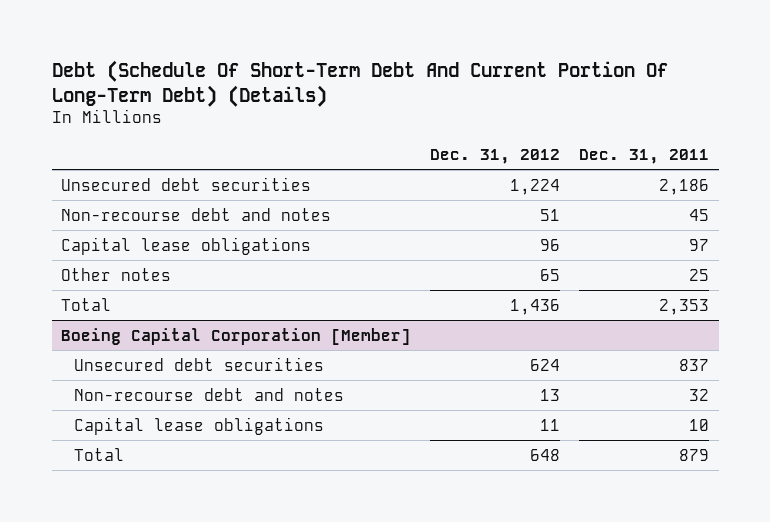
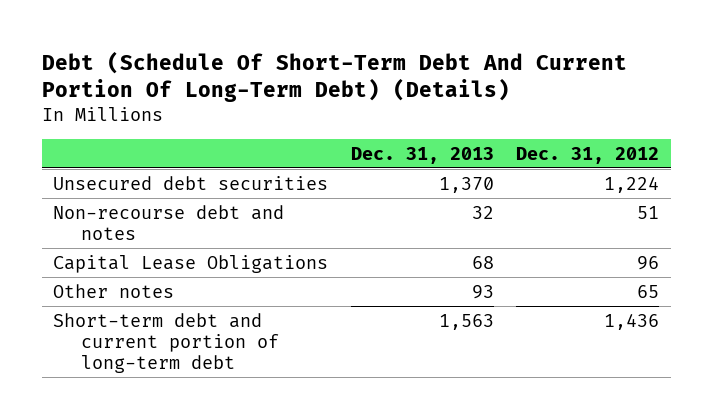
- | Dec. 31, 2012 | Dec. 31, 2011
+ | Dec. 31, 2013 | Dec. 31, 2012
- Capital lease obligations | 96 | 97
+ Capital Lease Obligations | 68 | 96
- Total | 1,436 | 2,353
- Boeing Capital Corporation [Member]
- Unsecured debt securities | 624 | 837
- Non-recourse debt and notes | 13 | 32
- Capital lease obligations | 11 | 10
- Total | 648 | 879
+ Short-term debt and current portion of long-term debt | 1,563 | 1,436

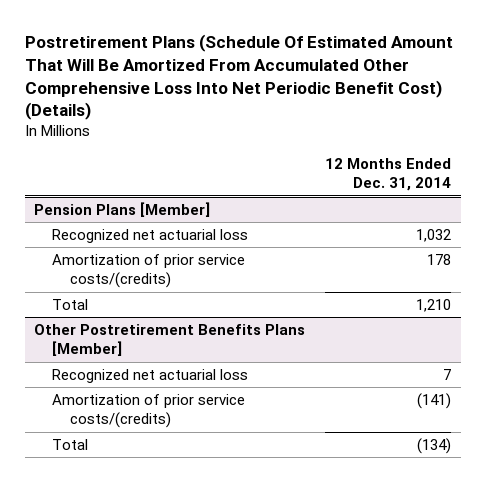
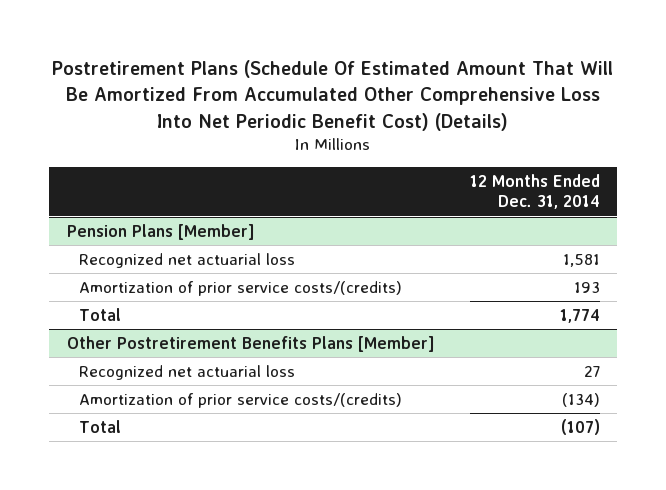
@ Pension Plans [Member]
- Recognized net actuarial loss | 1,032
- Amortization of prior service costs/(credits) | 178
- Total | 1,210
+ Recognized net actuarial loss | 1,581
+ Amortization of prior service costs/(credits) | 193
+ Total | 1,774
@ Other Postretirement Benefits Plans [Member]
- Recognized net actuarial loss | 7
- Amortization of prior service costs/(credits) | (141)
- Total | (134)
+ Recognized net actuarial loss | 27
+ Amortization of prior service costs/(credits) | (134)
+ Total | (107)

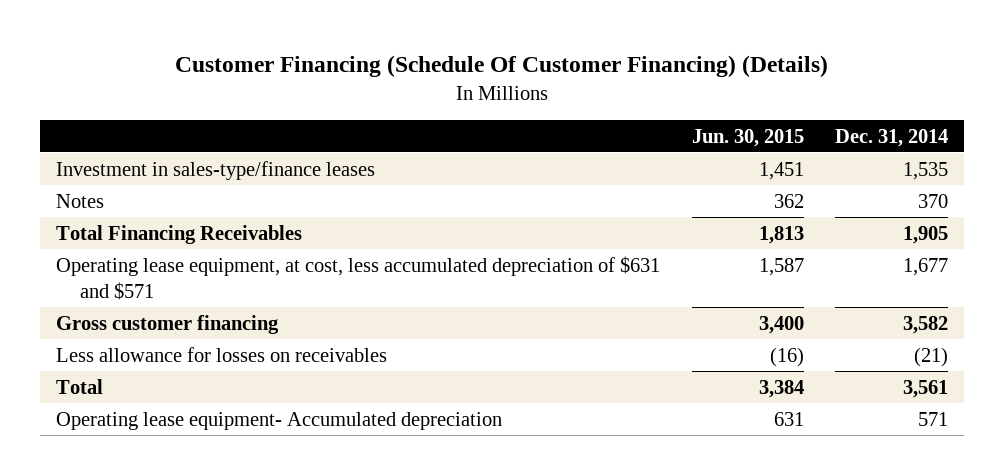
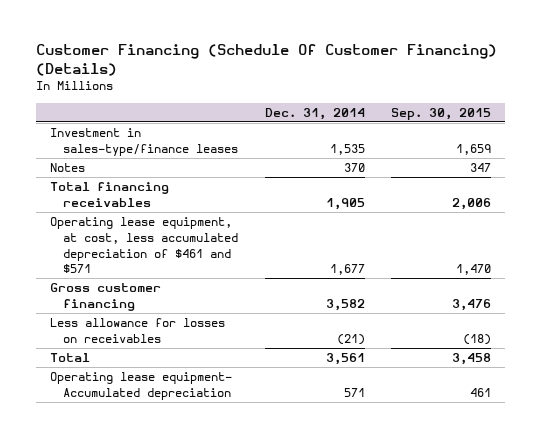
- | Jun. 30, 2015 | Dec. 31, 2014
+ | Dec. 31, 2014 | Sep. 30, 2015
- Total Financing Receivables | 1,813 | 1,905
- Operating lease equipment, at cost, less accumulated depreciation of $631 and $571 | 1,587 | 1,677
+ Total financing receivables | 1,905 | 2,006
+ Operating lease equipment, at cost, less accumulated depreciation of $461 and $571 | 1,677 | 1,470

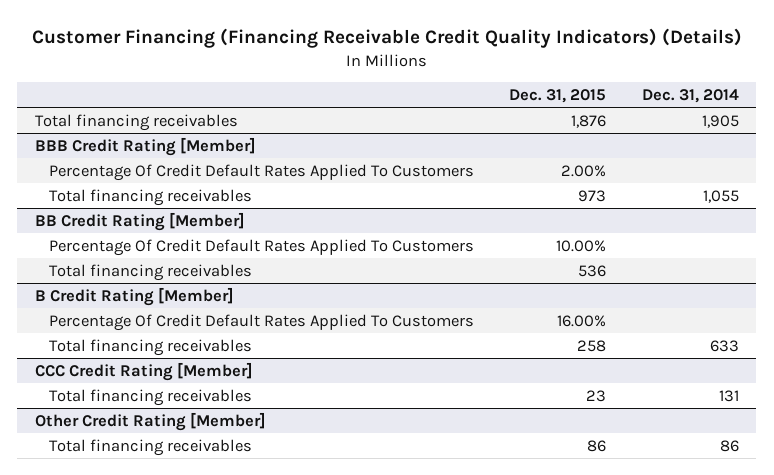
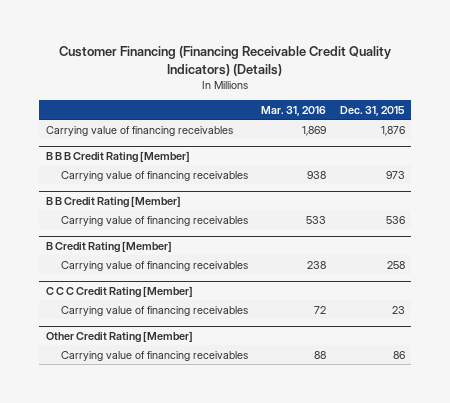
- | Dec. 31, 2015 | Dec. 31, 2014
+ | Mar. 31, 2016 | Dec. 31, 2015
- Total financing receivables | 1,876 | 1,905
- BBB Credit Rating [Member]
- Percentage Of Credit Default Rates Applied To Customers | 2.00% |
- Total financing receivables | 973 | 1,055
- BB Credit Rating [Member]
- Percentage Of Credit Default Rates Applied To Customers | 10.00% |
- Total financing receivables | 536 |
+ Carrying value of financing receivables | 1,869 | 1,876
+ B B B Credit Rating [Member]
+ Carrying value of financing receivables | 938 | 973
+ B B Credit Rating [Member]
+ Carrying value of financing receivables | 533 | 536
@ B Credit Rating [Member]
- Percentage Of Credit Default Rates Applied To Customers | 16.00% |
- Total financing receivables | 258 | 633
- CCC Credit Rating [Member]
- Total financing receivables | 23 | 131
@ B Credit Rating [Member]
+ Carrying value of financing receivables | 238 | 258
+ C C C Credit Rating [Member]
+ Carrying value of financing receivables | 72 | 23
@ Other Credit Rating [Member]
- Total financing receivables | 86 | 86
+ Carrying value of financing receivables | 88 | 86

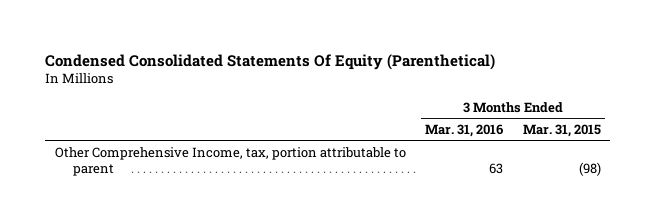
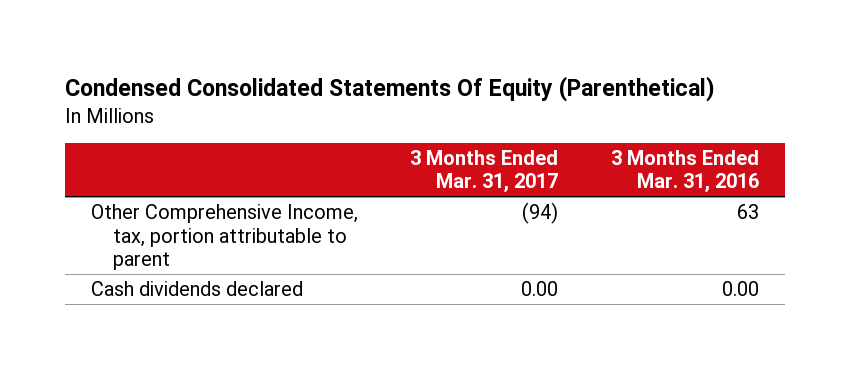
- | 3 Months Ended Mar. 31, 2016 | 3 Months Ended Mar. 31, 2015
+ | 3 Months Ended Mar. 31, 2017 | 3 Months Ended Mar. 31, 2016
+ Cash dividends declared | 0.00 | 0.00

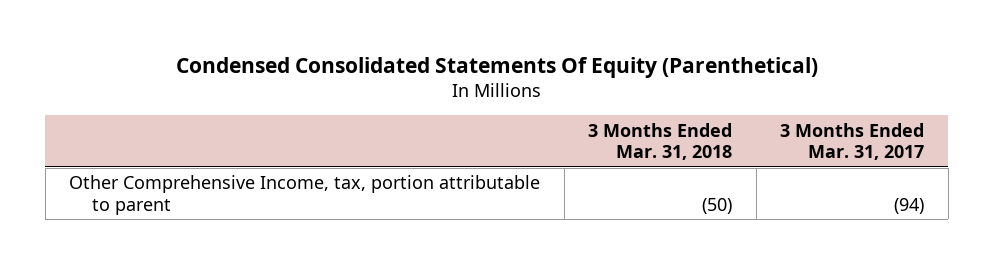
- | 3 Months Ended Mar. 31, 2017 | 3 Months Ended Mar. 31, 2016
+ | 3 Months Ended Mar. 31, 2018 | 3 Months Ended Mar. 31, 2017
- Cash dividends declared | 0.00 | 0.00

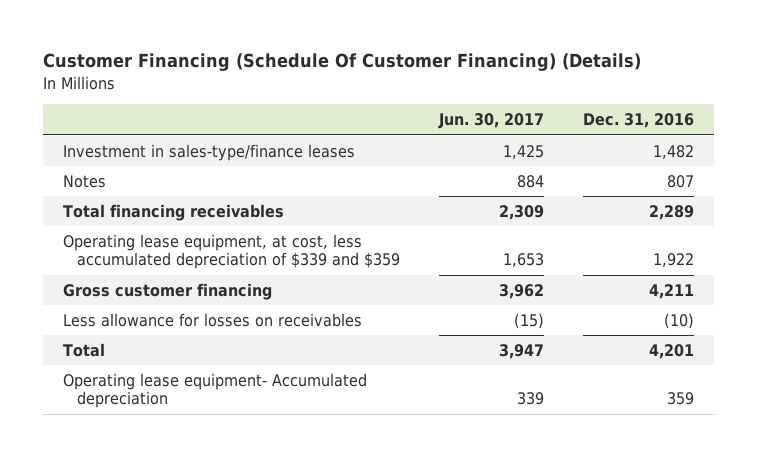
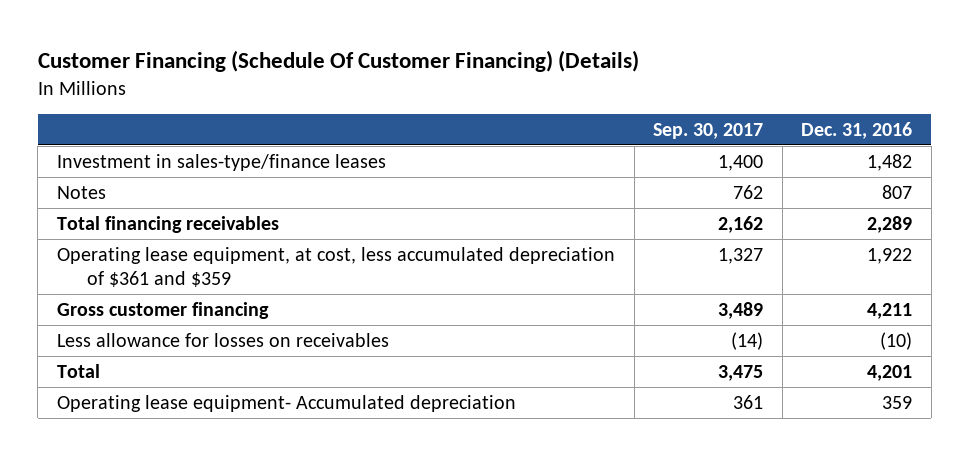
- | Jun. 30, 2017 | Dec. 31, 2016
+ | Sep. 30, 2017 | Dec. 31, 2016
- Operating lease equipment, at cost, less accumulated depreciation of $339 and $359 | 1,653 | 1,922
+ Operating lease equipment, at cost, less accumulated depreciation of $361 and $359 | 1,327 | 1,922

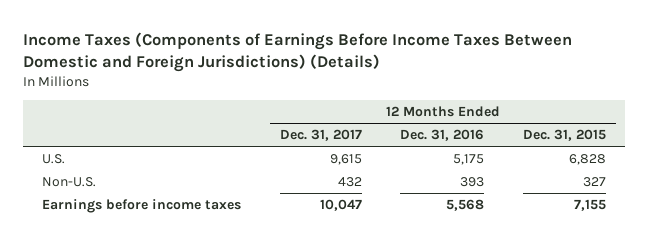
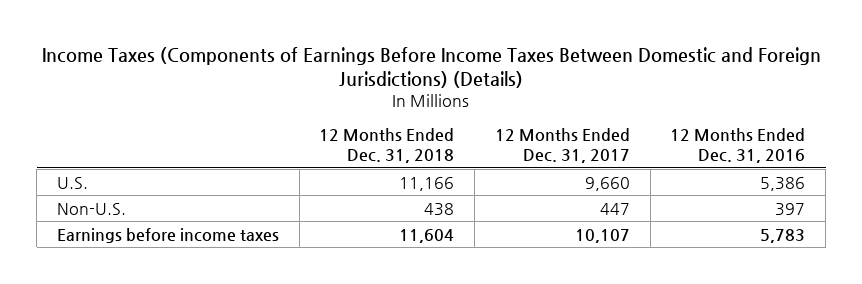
- | 12 Months Ended Dec. 31, 2017 | 12 Months Ended Dec. 31, 2016 | 12 Months Ended Dec. 31, 2015
+ | 12 Months Ended Dec. 31, 2018 | 12 Months Ended Dec. 31, 2017 | 12 Months Ended Dec. 31, 2016
- U.S. | 9,615 | 5,175 | 6,828
- Non-U.S. | 432 | 393 | 327
- Earnings before income taxes | 10,047 | 5,568 | 7,155
+ U.S. | 11,166 | 9,660 | 5,386
+ Non-U.S. | 438 | 447 | 397
+ Earnings before income taxes | 11,604 | 10,107 | 5,783

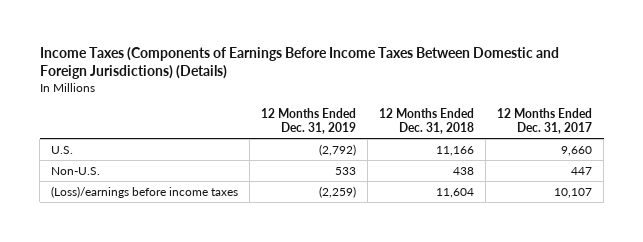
- | 12 Months Ended Dec. 31, 2018 | 12 Months Ended Dec. 31, 2017 | 12 Months Ended Dec. 31, 2016
+ | 12 Months Ended Dec. 31, 2019 | 12 Months Ended Dec. 31, 2018 | 12 Months Ended Dec. 31, 2017
- Earnings before income taxes | 11,604 | 10,107 | 5,783
+ (Loss)/earnings before income taxes | (2,259) | 11,604 | 10,107

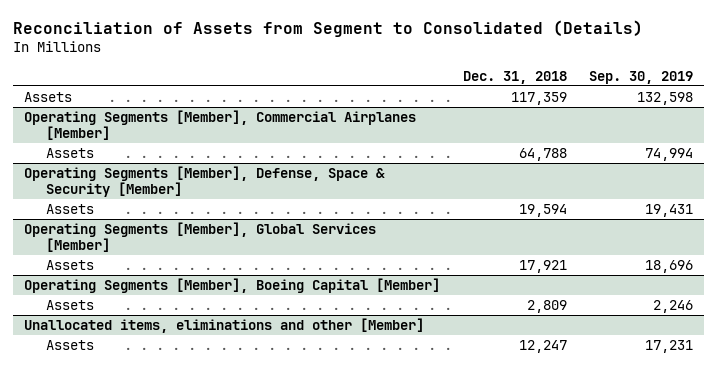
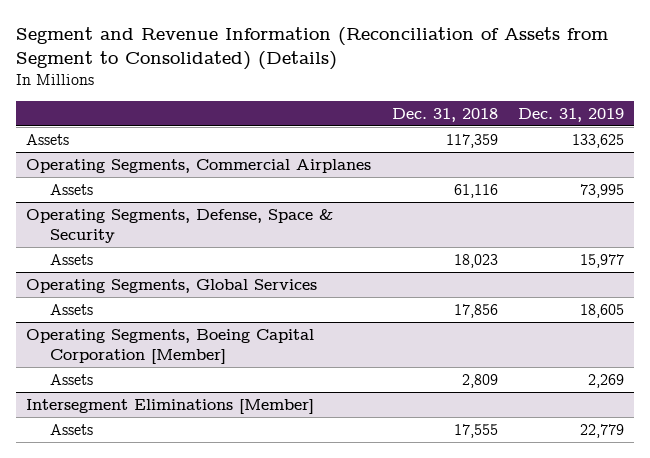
- Reconciliation of Assets from Segment to Consolidated (Details)
+ Segment and Revenue Information (Reconciliation of Assets from Segment to Consolidated) (Details)
- | Dec. 31, 2018 | Sep. 30, 2019
+ | Dec. 31, 2018 | Dec. 31, 2019
- Operating Segments [Member], Commercial Airplanes [Member]
- Assets | 64,788 | 74,994
- Operating Segments [Member], Defense, Space & Security [Member]
- Assets | 19,594 | 19,431
- Operating Segments [Member], Global Services [Member]
- Assets | 17,921 | 18,696
- Operating Segments [Member], Boeing Capital [Member]
+ Operating Segments, Commercial Airplanes
+ Assets | 61,116 | 73,995
+ Operating Segments, Defense, Space & Security
+ Assets | 18,023 | 15,977
+ Operating Segments, Global Services
+ Assets | 17,856 | 18,605
+ Operating Segments, Boeing Capital Corporation [Member]
- Unallocated items, eliminations and other [Member]
- Assets | 12,247 | 17,231
+ Intersegment Eliminations [Member]
+ Assets | 17,555 | 22,779

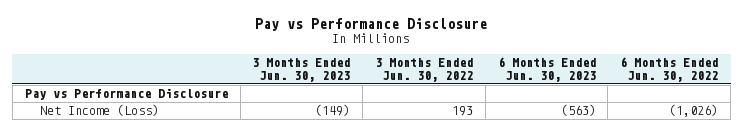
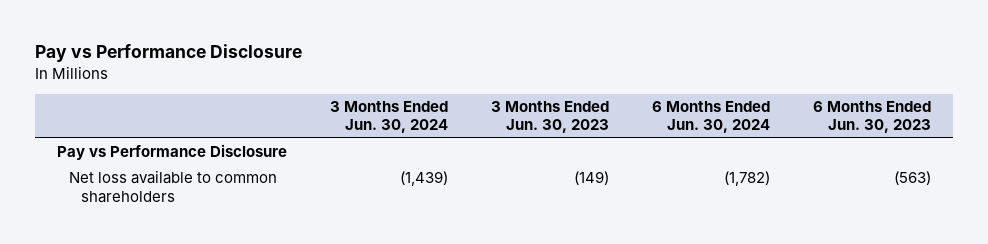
- | 3 Months Ended Jun. 30, 2023 | 3 Months Ended Jun. 30, 2022 | 6 Months Ended Jun. 30, 2023 | 6 Months Ended Jun. 30, 2022
+ | 3 Months Ended Jun. 30, 2024 | 3 Months Ended Jun. 30, 2023 | 6 Months Ended Jun. 30, 2024 | 6 Months Ended Jun. 30, 2023
- Net Income (Loss) | (149) | 193 | (563) | (1,026)
+ Net loss available to common shareholders | (1,439) | (149) | (1,782) | (563)

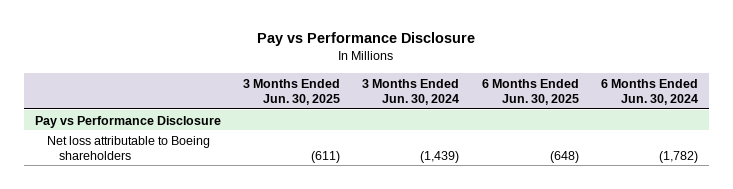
- | 3 Months Ended Jun. 30, 2024 | 3 Months Ended Jun. 30, 2023 | 6 Months Ended Jun. 30, 2024 | 6 Months Ended Jun. 30, 2023
+ | 3 Months Ended Jun. 30, 2025 | 3 Months Ended Jun. 30, 2024 | 6 Months Ended Jun. 30, 2025 | 6 Months Ended Jun. 30, 2024
- Net loss available to common shareholders | (1,439) | (149) | (1,782) | (563)
+ Net loss attributable to Boeing shareholders | (611) | (1,439) | (648) | (1,782)

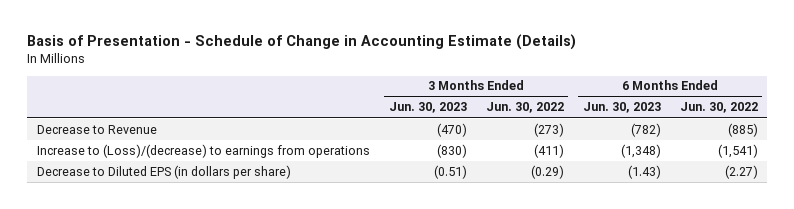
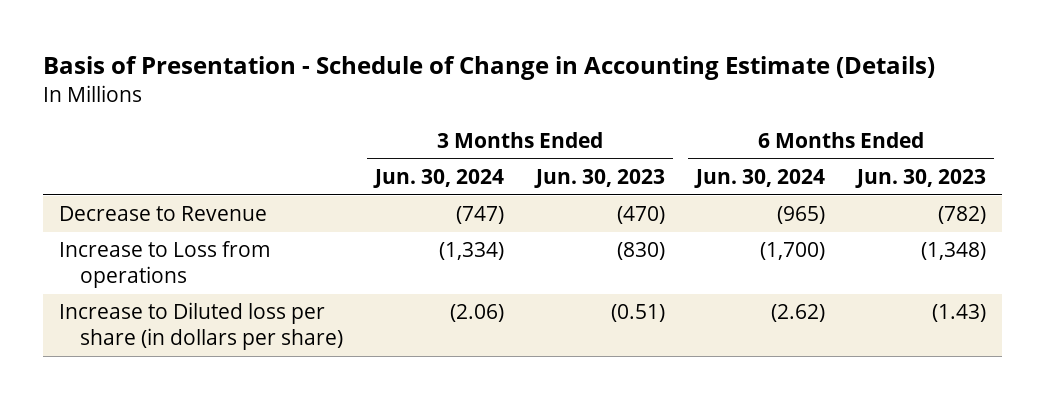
- | 3 Months Ended Jun. 30, 2023 | 3 Months Ended Jun. 30, 2022 | 6 Months Ended Jun. 30, 2023 | 6 Months Ended Jun. 30, 2022
+ | 3 Months Ended Jun. 30, 2024 | 3 Months Ended Jun. 30, 2023 | 6 Months Ended Jun. 30, 2024 | 6 Months Ended Jun. 30, 2023
- Increase to (Loss)/(decrease) to earnings from operations | (830) | (411) | (1,348) | (1,541)
- Decrease to Diluted EPS (in dollars per share) | (0.51) | (0.29) | (1.43) | (2.27)
+ Increase to Loss from operations | (1,334) | (830) | (1,700) | (1,348)
+ Increase to Diluted loss per share (in dollars per share) | (2.06) | (0.51) | (2.62) | (1.43)

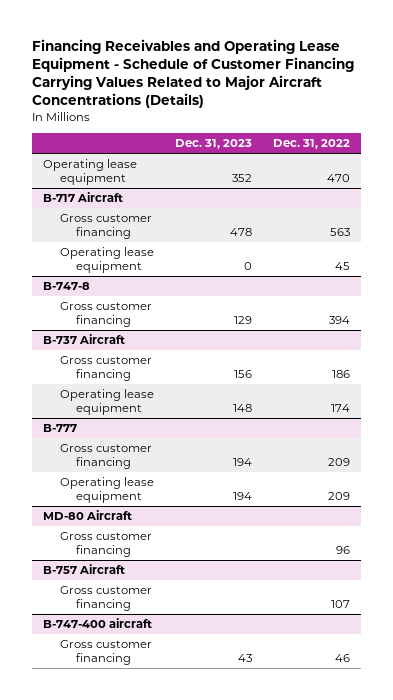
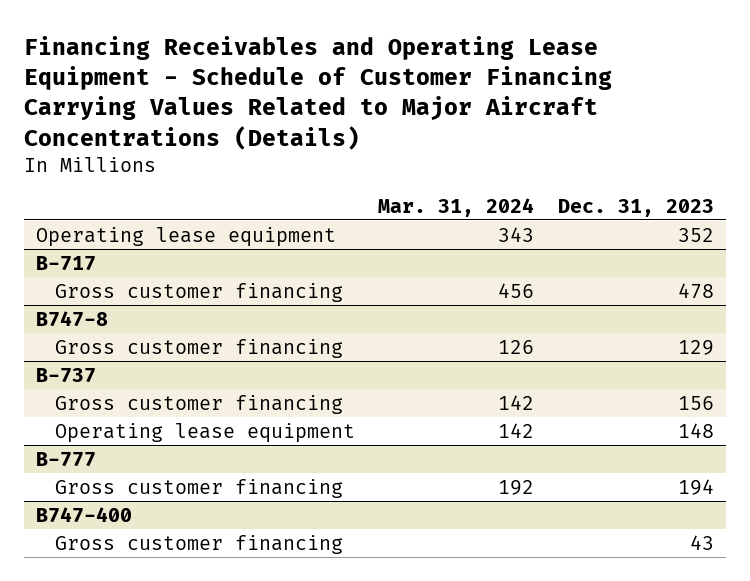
- | Dec. 31, 2023 | Dec. 31, 2022
+ | Mar. 31, 2024 | Dec. 31, 2023
- B-717 Aircraft
+ B-717
- Operating lease equipment | 0 | 45
- B-747-8
+ B747-8
- B-737 Aircraft
+ B-737
@ B-777
- Operating lease equipment | 194 | 209
- MD-80 Aircraft
- Gross customer financing | | 96
- B-757 Aircraft
- Gross customer financing | | 107
- B-747-400 aircraft
+ B747-400

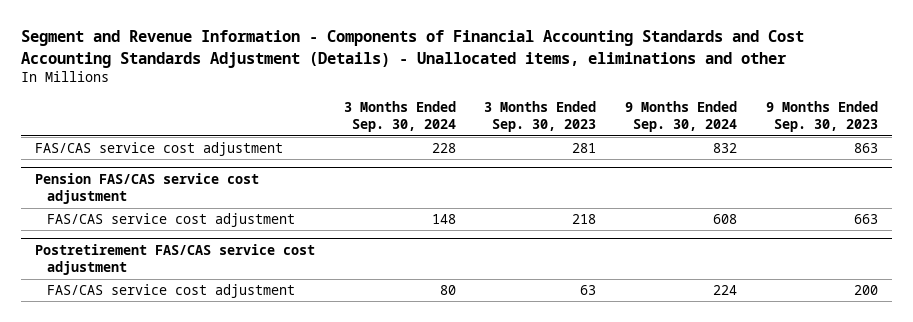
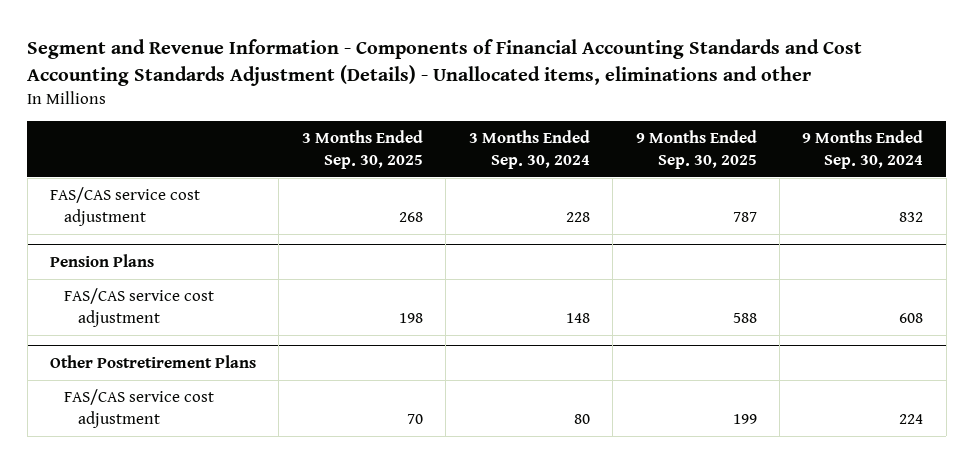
- | 3 Months Ended Sep. 30, 2024 | 3 Months Ended Sep. 30, 2023 | 9 Months Ended Sep. 30, 2024 | 9 Months Ended Sep. 30, 2023
+ | 3 Months Ended Sep. 30, 2025 | 3 Months Ended Sep. 30, 2024 | 9 Months Ended Sep. 30, 2025 | 9 Months Ended Sep. 30, 2024
- Pension FAS/CAS service cost adjustment
+ Pension Plans
- Postretirement FAS/CAS service cost adjustment
+ Other Postretirement Plans

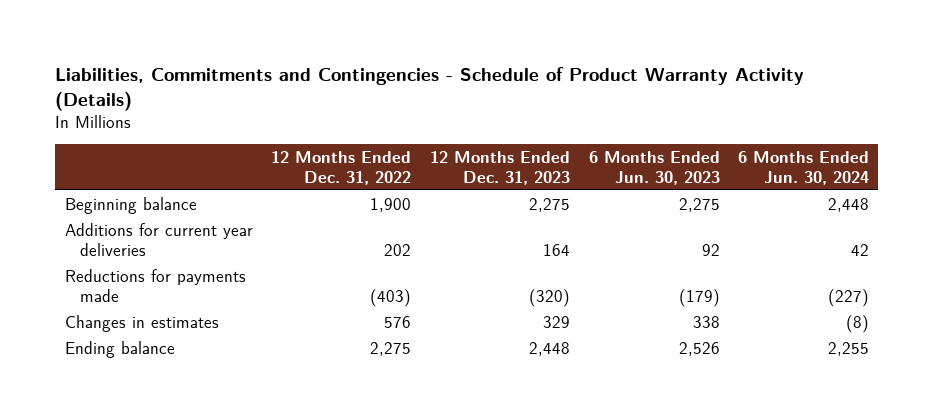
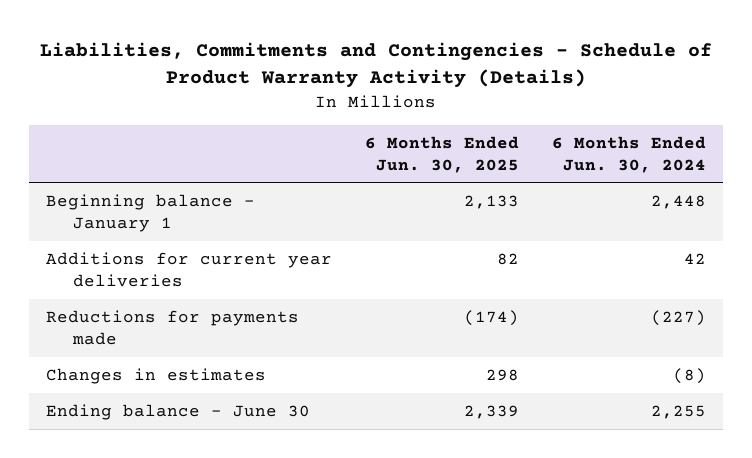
- | 12 Months Ended Dec. 31, 2022 | 12 Months Ended Dec. 31, 2023 | 6 Months Ended Jun. 30, 2023 | 6 Months Ended Jun. 30, 2024
+ | 6 Months Ended Jun. 30, 2025 | 6 Months Ended Jun. 30, 2024
- Beginning balance | 1,900 | 2,275 | 2,275 | 2,448
+ Beginning balance - January 1 | 2,133 | 2,448
- Ending balance | 2,275 | 2,448 | 2,526 | 2,255
+ Ending balance - June 30 | 2,339 | 2,255

